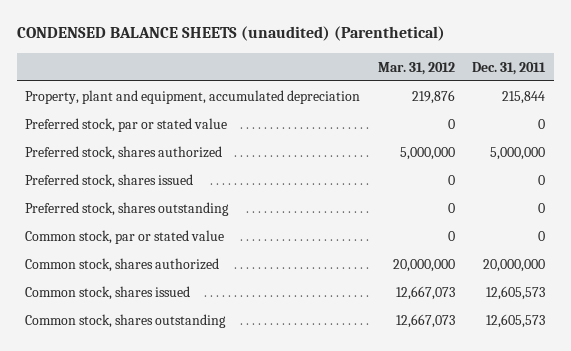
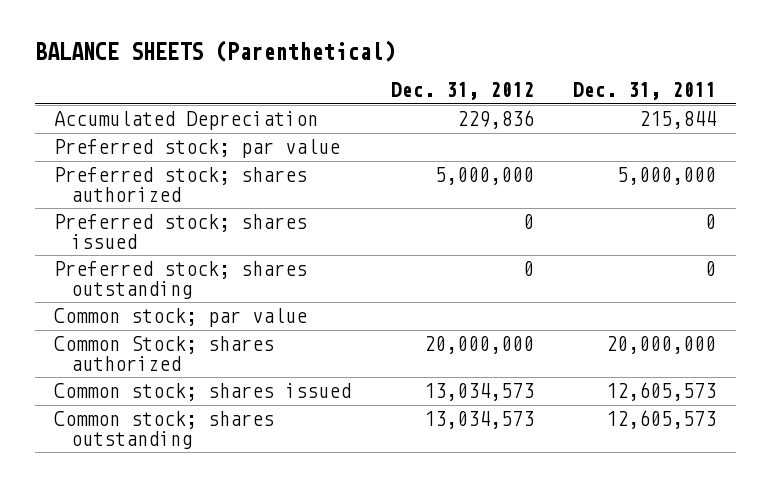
- CONDENSED BALANCE SHEETS (unaudited) (Parenthetical)
+ BALANCE SHEETS (Parenthetical)
- | Mar. 31, 2012 | Dec. 31, 2011
+ | Dec. 31, 2012 | Dec. 31, 2011
- Property, plant and equipment, accumulated depreciation | 219,876 | 215,844
- Preferred stock, par or stated value | 0 | 0
- Preferred stock, shares authorized | 5,000,000 | 5,000,000
- Preferred stock, shares issued | 0 | 0
- Preferred stock, shares outstanding | 0 | 0
- Common stock, par or stated value | 0 | 0
- Common stock, shares authorized | 20,000,000 | 20,000,000
- Common stock, shares issued | 12,667,073 | 12,605,573
- Common stock, shares outstanding | 12,667,073 | 12,605,573
+ Accumulated Depreciation | 229,836 | 215,844
+ Preferred stock; par value
+ Preferred stock; shares authorized | 5,000,000 | 5,000,000
+ Preferred stock; shares issued | 0 | 0
+ Preferred stock; shares outstanding | 0 | 0
+ Common stock; par value
+ Common Stock; shares authorized | 20,000,000 | 20,000,000
+ Common stock; shares issued | 13,034,573 | 12,605,573
+ Common stock; shares outstanding | 13,034,573 | 12,605,573

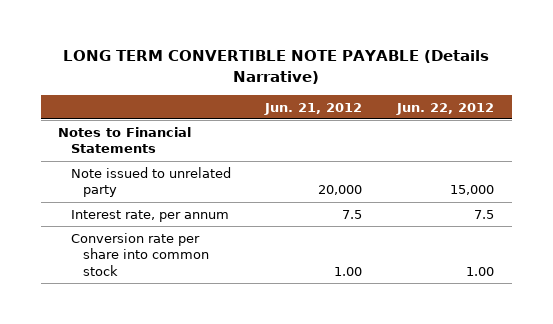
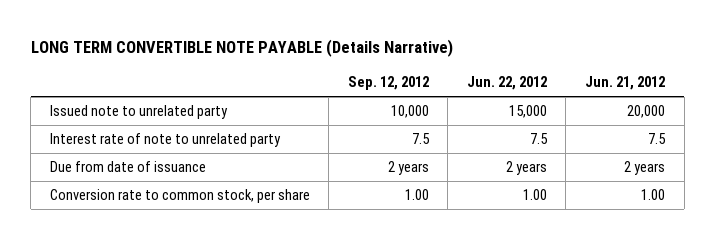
- | Jun. 21, 2012 | Jun. 22, 2012
+ | Sep. 12, 2012 | Jun. 22, 2012 | Jun. 21, 2012
- Notes to Financial Statements
- Note issued to unrelated party | 20,000 | 15,000
- Interest rate, per annum | 7.5 | 7.5
- Conversion rate per share into common stock | 1.00 | 1.00
+ Issued note to unrelated party | 10,000 | 15,000 | 20,000
+ Interest rate of note to unrelated party | 7.5 | 7.5 | 7.5
+ Due from date of issuance | 2 years | 2 years | 2 years
+ Conversion rate to common stock, per share | 1.00 | 1.00 | 1.00

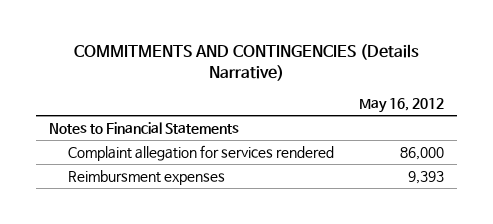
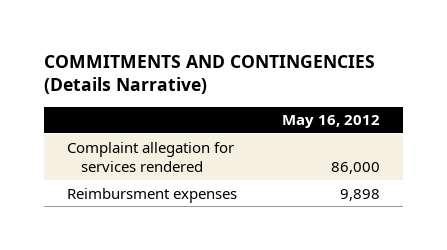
- Notes to Financial Statements
- Reimbursment expenses | 9,393
+ Reimbursment expenses | 9,898

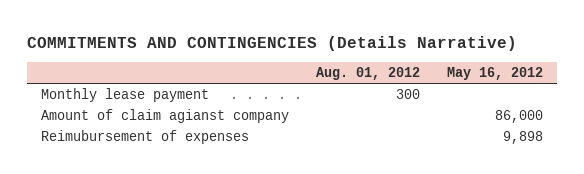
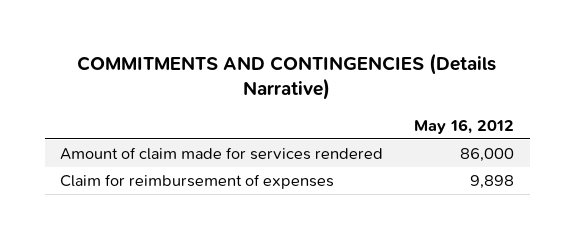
- | Aug. 01, 2012 | May 16, 2012
+ | May 16, 2012
- Monthly lease payment | 300 |
- Amount of claim agianst company | | 86,000
- Reimubursement of expenses | | 9,898
+ Amount of claim made for services rendered | 86,000
+ Claim for reimbursement of expenses | 9,898

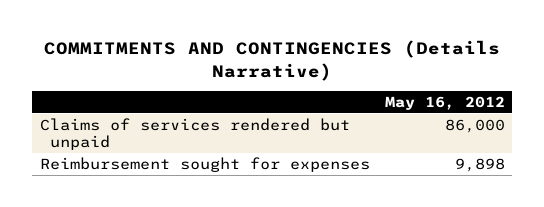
- Amount of claim made for services rendered | 86,000
- Claim for reimbursement of expenses | 9,898
+ Claims of services rendered but unpaid | 86,000
+ Reimbursement sought for expenses | 9,898

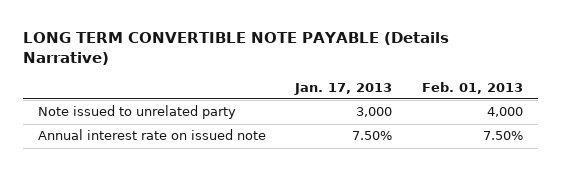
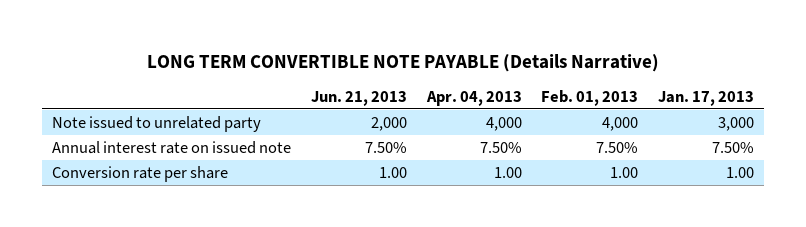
- | Jan. 17, 2013 | Feb. 01, 2013
+ | Jun. 21, 2013 | Apr. 04, 2013 | Feb. 01, 2013 | Jan. 17, 2013
+ Conversion rate per share | 1.00 | 1.00 | 1.00 | 1.00

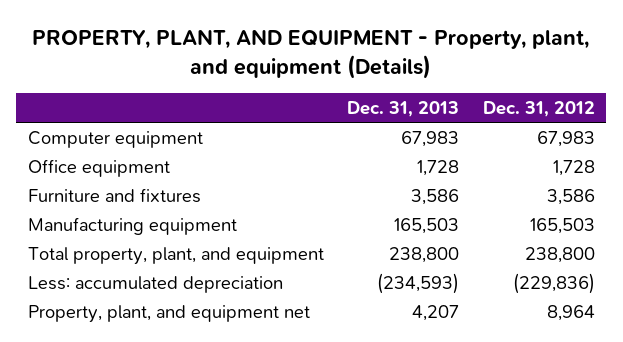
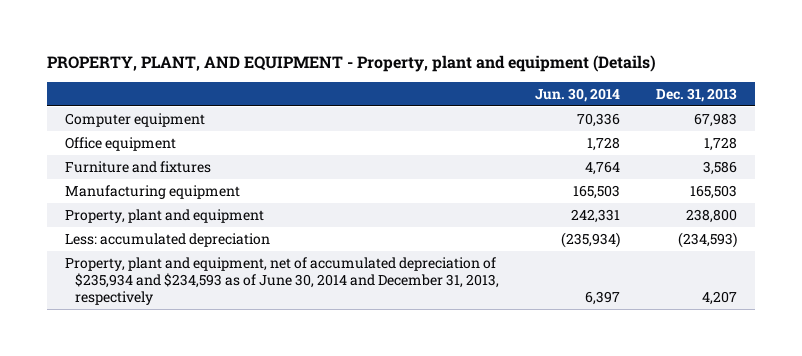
- PROPERTY, PLANT, AND EQUIPMENT - Property, plant, and equipment (Details)
+ PROPERTY, PLANT, AND EQUIPMENT - Property, plant and equipment (Details)
- | Dec. 31, 2013 | Dec. 31, 2012
+ | Jun. 30, 2014 | Dec. 31, 2013
- Total property, plant, and equipment | 238,800 | 238,800
+ Property, plant and equipment | 242,331 | 238,800
- Property, plant, and equipment net | 4,207 | 8,964
+ Property, plant and equipment, net of accumulated depreciation of $235,934 and $234,593 as of June 30, 2014 and December 31, 2013, respectively | 6,397 | 4,207

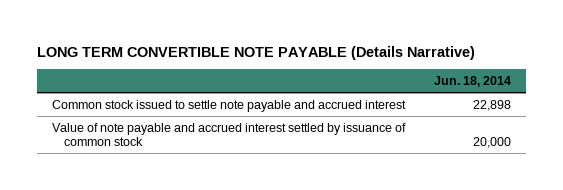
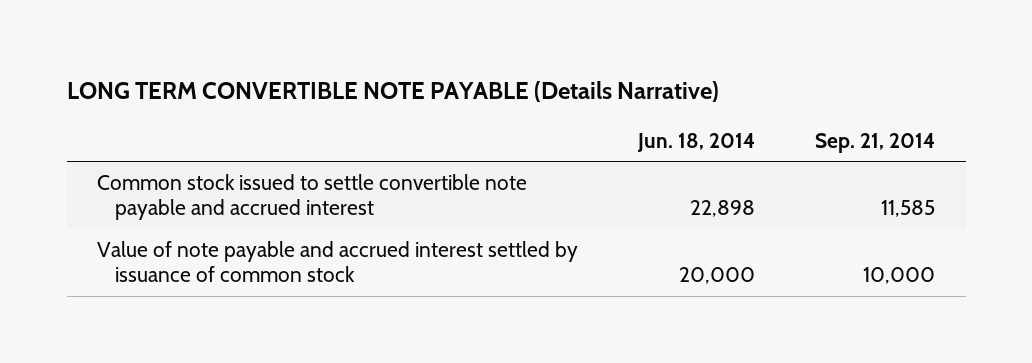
- | Jun. 18, 2014
+ | Jun. 18, 2014 | Sep. 21, 2014
- Common stock issued to settle note payable and accrued interest | 22,898
+ Common stock issued to settle convertible note payable and accrued interest | 22,898 | 11,585

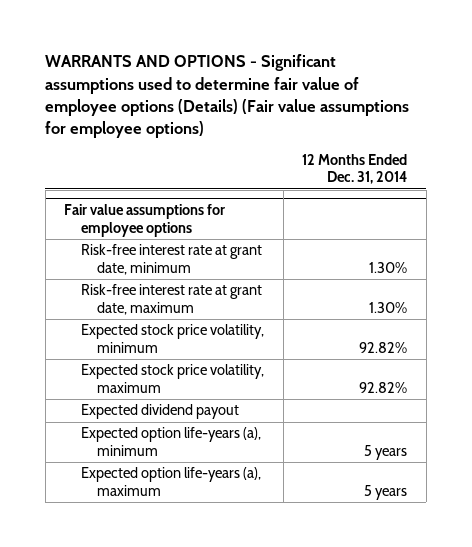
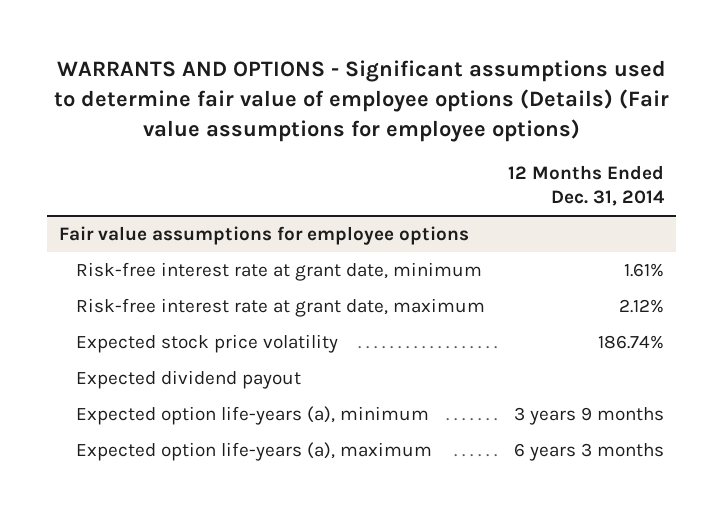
@ Fair value assumptions for employee options
- Risk-free interest rate at grant date, minimum | 1.30%
- Risk-free interest rate at grant date, maximum | 1.30%
- Expected stock price volatility, minimum | 92.82%
- Expected stock price volatility, maximum | 92.82%
+ Risk-free interest rate at grant date, minimum | 1.61%
+ Risk-free interest rate at grant date, maximum | 2.12%
+ Expected stock price volatility | 186.74%
- Expected option life-years (a), minimum | 5 years
- Expected option life-years (a), maximum | 5 years
+ Expected option life-years (a), minimum | 3 years 9 months
+ Expected option life-years (a), maximum | 6 years 3 months

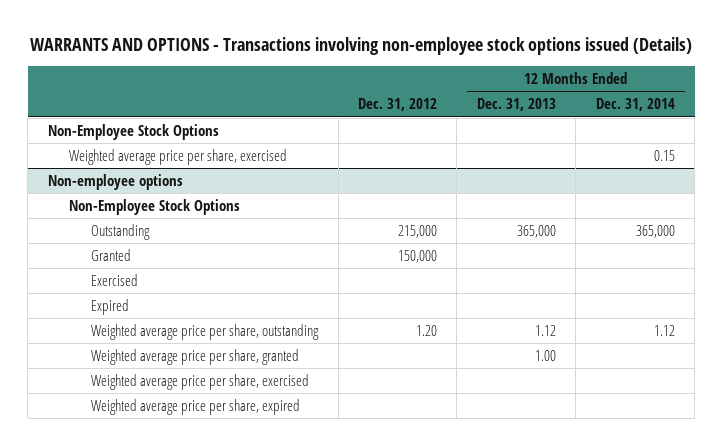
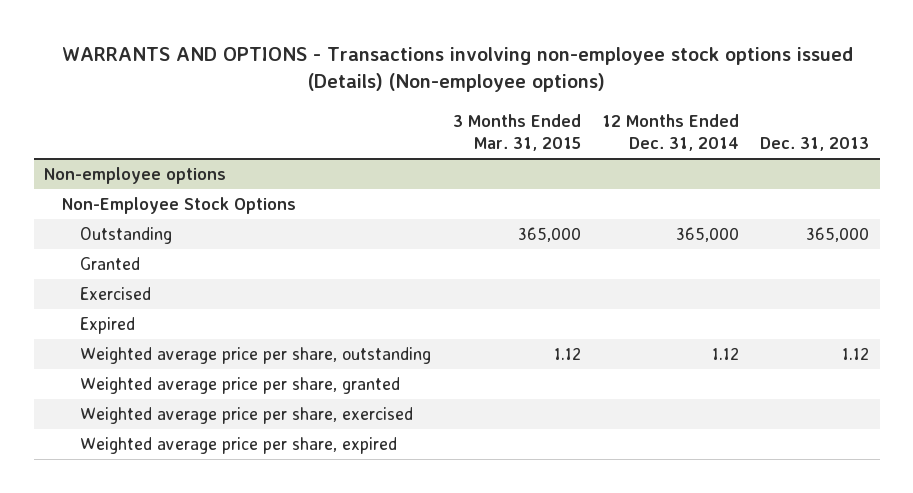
- WARRANTS AND OPTIONS - Transactions involving non-employee stock options issued (Details)
+ WARRANTS AND OPTIONS - Transactions involving non-employee stock options issued (Details) (Non-employee options)
- | Dec. 31, 2012 | 12 Months Ended Dec. 31, 2013 | 12 Months Ended Dec. 31, 2014
+ | 3 Months Ended Mar. 31, 2015 | 12 Months Ended Dec. 31, 2014 | Dec. 31, 2013
- Non-Employee Stock Options
- Weighted average price per share, exercised | | | 0.15

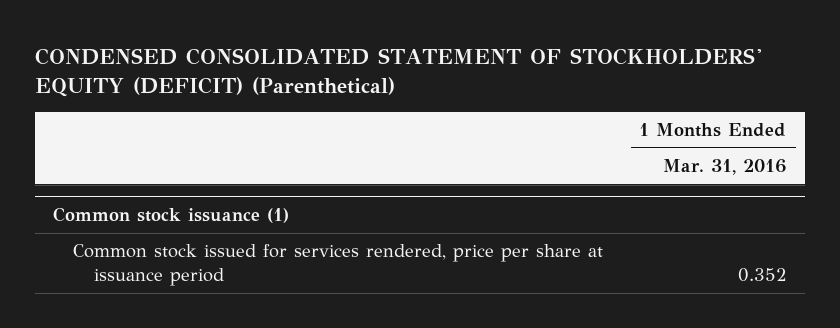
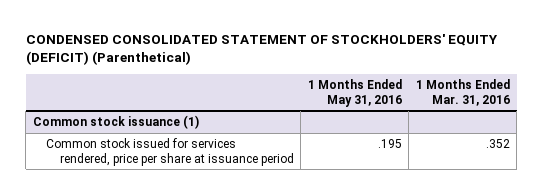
- | 1 Months Ended Mar. 31, 2016
+ | 1 Months Ended May 31, 2016 | 1 Months Ended Mar. 31, 2016
@ Common stock issuance (1)
- Common stock issued for services rendered, price per share at issuance period | 0.352
+ Common stock issued for services rendered, price per share at issuance period | .195 | .352

